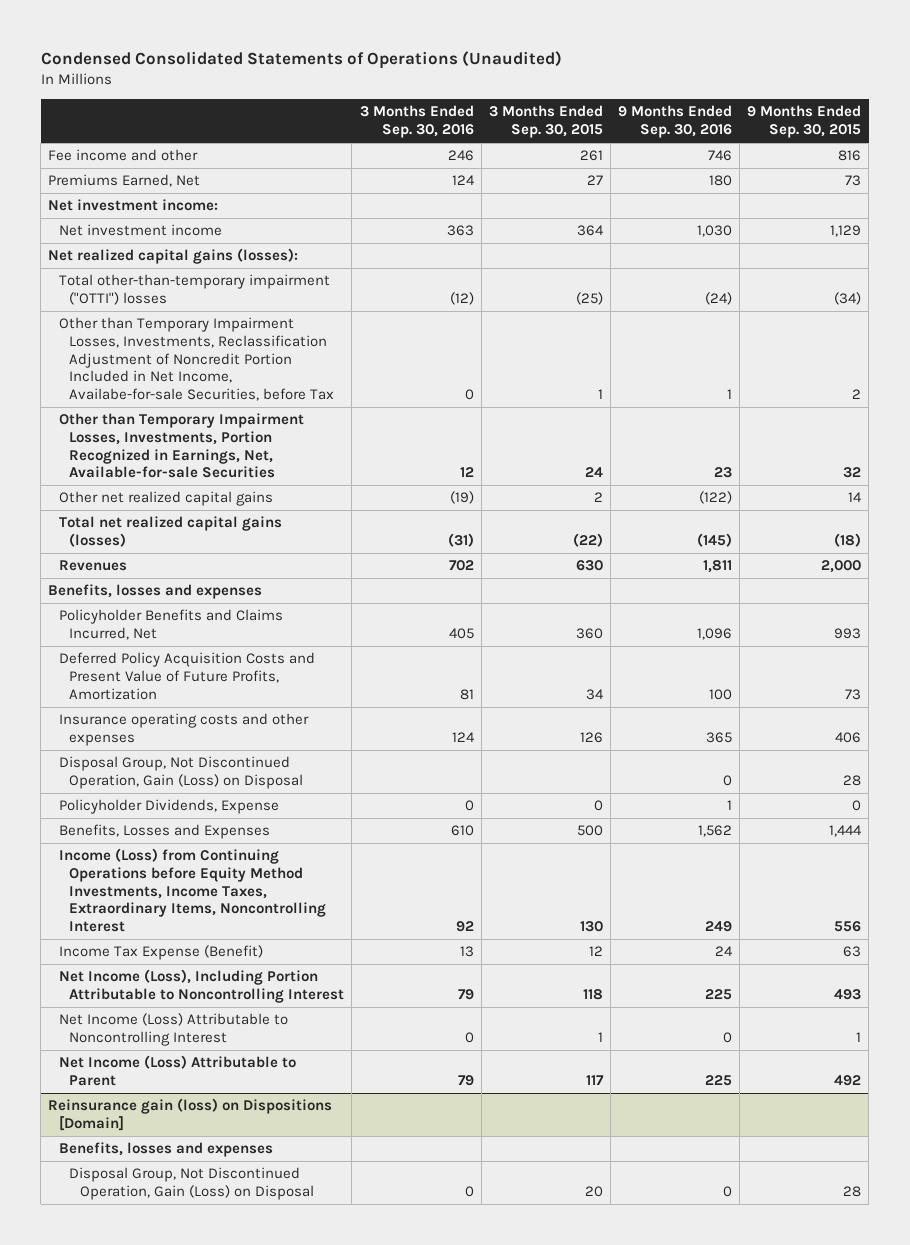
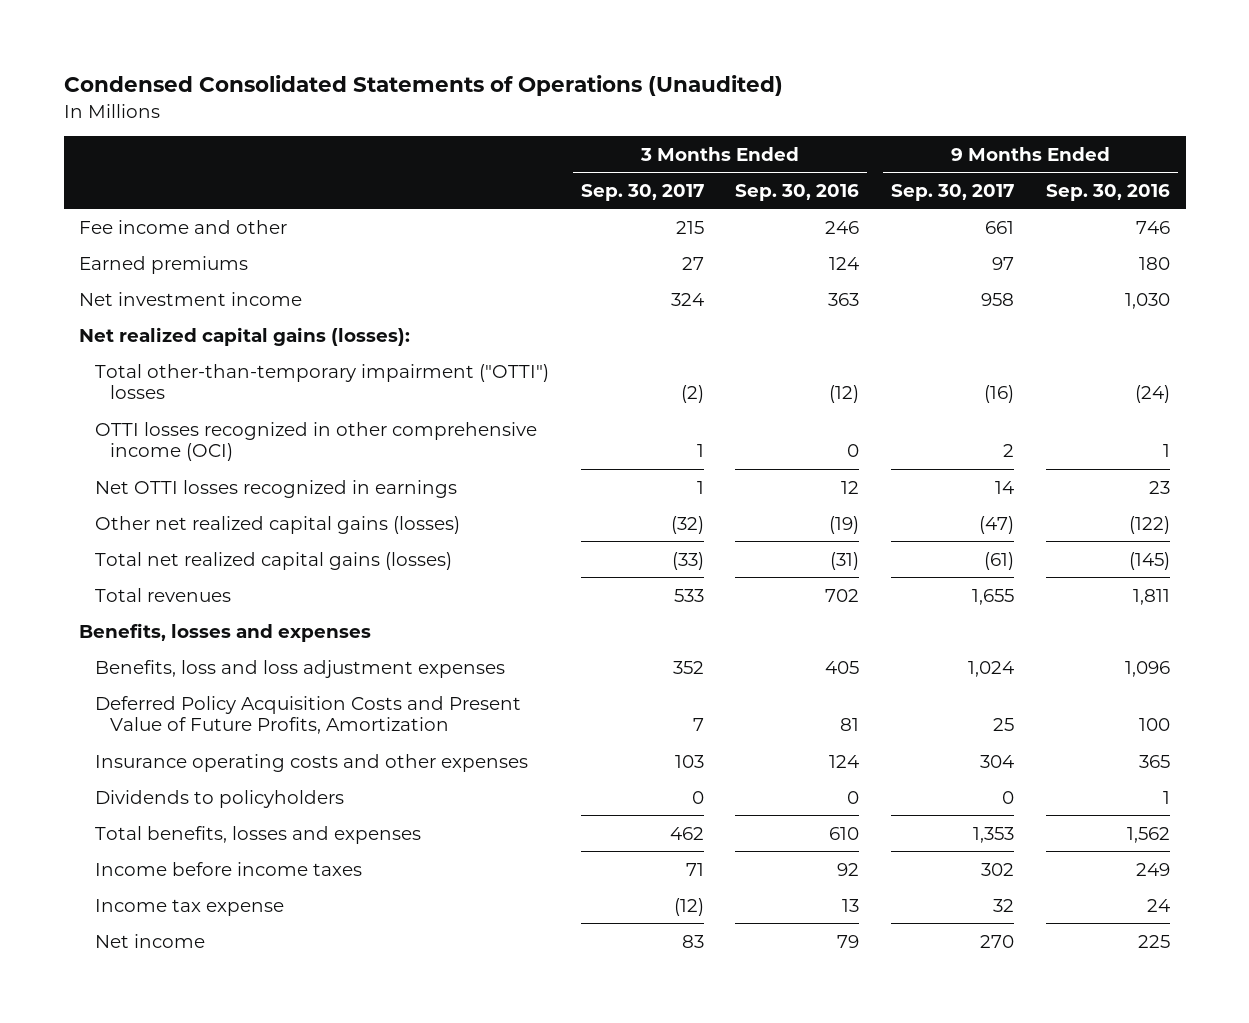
- | 3 Months Ended Sep. 30, 2016 | 3 Months Ended Sep. 30, 2015 | 9 Months Ended Sep. 30, 2016 | 9 Months Ended Sep. 30, 2015
+ | 3 Months Ended Sep. 30, 2017 | 3 Months Ended Sep. 30, 2016 | 9 Months Ended Sep. 30, 2017 | 9 Months Ended Sep. 30, 2016
- Premiums Earned, Net | 124 | 27 | 180 | 73
- Net investment income:
+ Earned premiums | 27 | 124 | 97 | 180
- Other than Temporary Impairment Losses, Investments, Reclassification Adjustment of Noncredit Portion Included in Net Income, Availabe-for-sale Securities, before Tax | 0 | 1 | 1 | 2
- Other than Temporary Impairment Losses, Investments, Portion Recognized in Earnings, Net, Available-for-sale Securities | 12 | 24 | 23 | 32
- Other net realized capital gains | (19) | 2 | (122) | 14
+ OTTI losses recognized in other comprehensive income (OCI) | 1 | 0 | 2 | 1
+ Net OTTI losses recognized in earnings | 1 | 12 | 14 | 23
+ Other net realized capital gains (losses) | (32) | (19) | (47) | (122)
- Revenues | 702 | 630 | 1,811 | 2,000
+ Total revenues | 533 | 702 | 1,655 | 1,811
- Policyholder Benefits and Claims Incurred, Net | 405 | 360 | 1,096 | 993
+ Benefits, loss and loss adjustment expenses | 352 | 405 | 1,024 | 1,096
- Disposal Group, Not Discontinued Operation, Gain (Loss) on Disposal | | | 0 | 28
- Policyholder Dividends, Expense | 0 | 0 | 1 | 0
- Benefits, Losses and Expenses | 610 | 500 | 1,562 | 1,444
- Income (Loss) from Continuing Operations before Equity Method Investments, Income Taxes, Extraordinary Items, Noncontrolling Interest | 92 | 130 | 249 | 556
- Income Tax Expense (Benefit) | 13 | 12 | 24 | 63
- Net Income (Loss), Including Portion Attributable to Noncontrolling Interest | 79 | 118 | 225 | 493
- Net Income (Loss) Attributable to Noncontrolling Interest | 0 | 1 | 0 | 1
- Net Income (Loss) Attributable to Parent | 79 | 117 | 225 | 492
- Reinsurance gain (loss) on Dispositions [Domain]
- Benefits, losses and expenses
- Disposal Group, Not Discontinued Operation, Gain (Loss) on Disposal | 0 | 20 | 0 | 28
+ Dividends to policyholders | 0 | 0 | 0 | 1
+ Total benefits, losses and expenses | 462 | 610 | 1,353 | 1,562
+ Income before income taxes | 71 | 92 | 302 | 249
+ Income tax expense | (12) | 13 | 32 | 24
+ Net income | 83 | 79 | 270 | 225

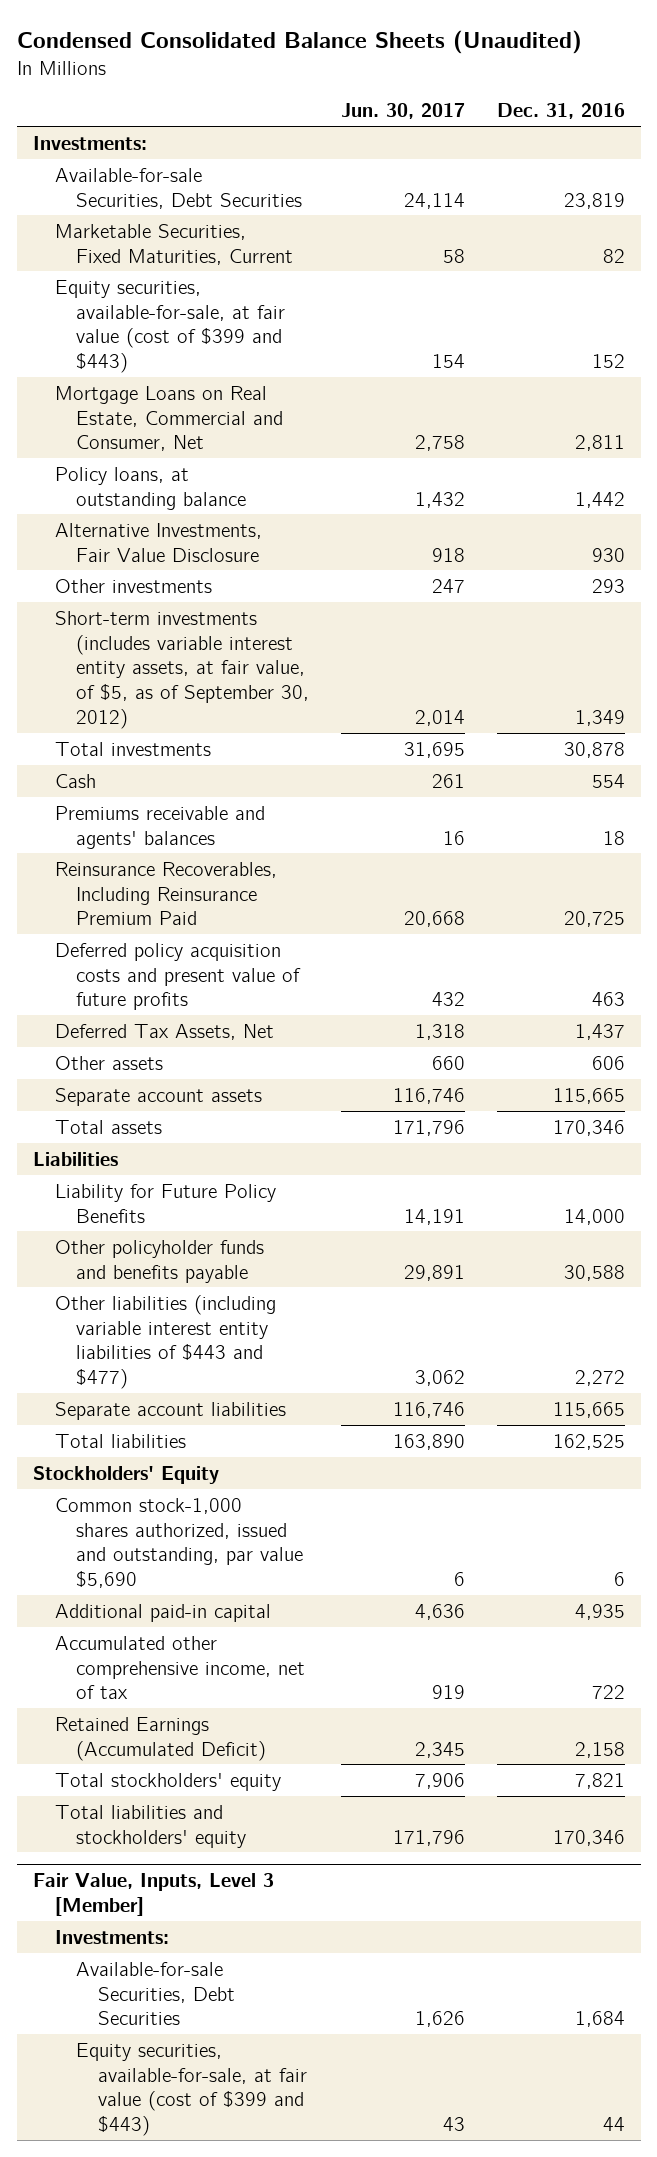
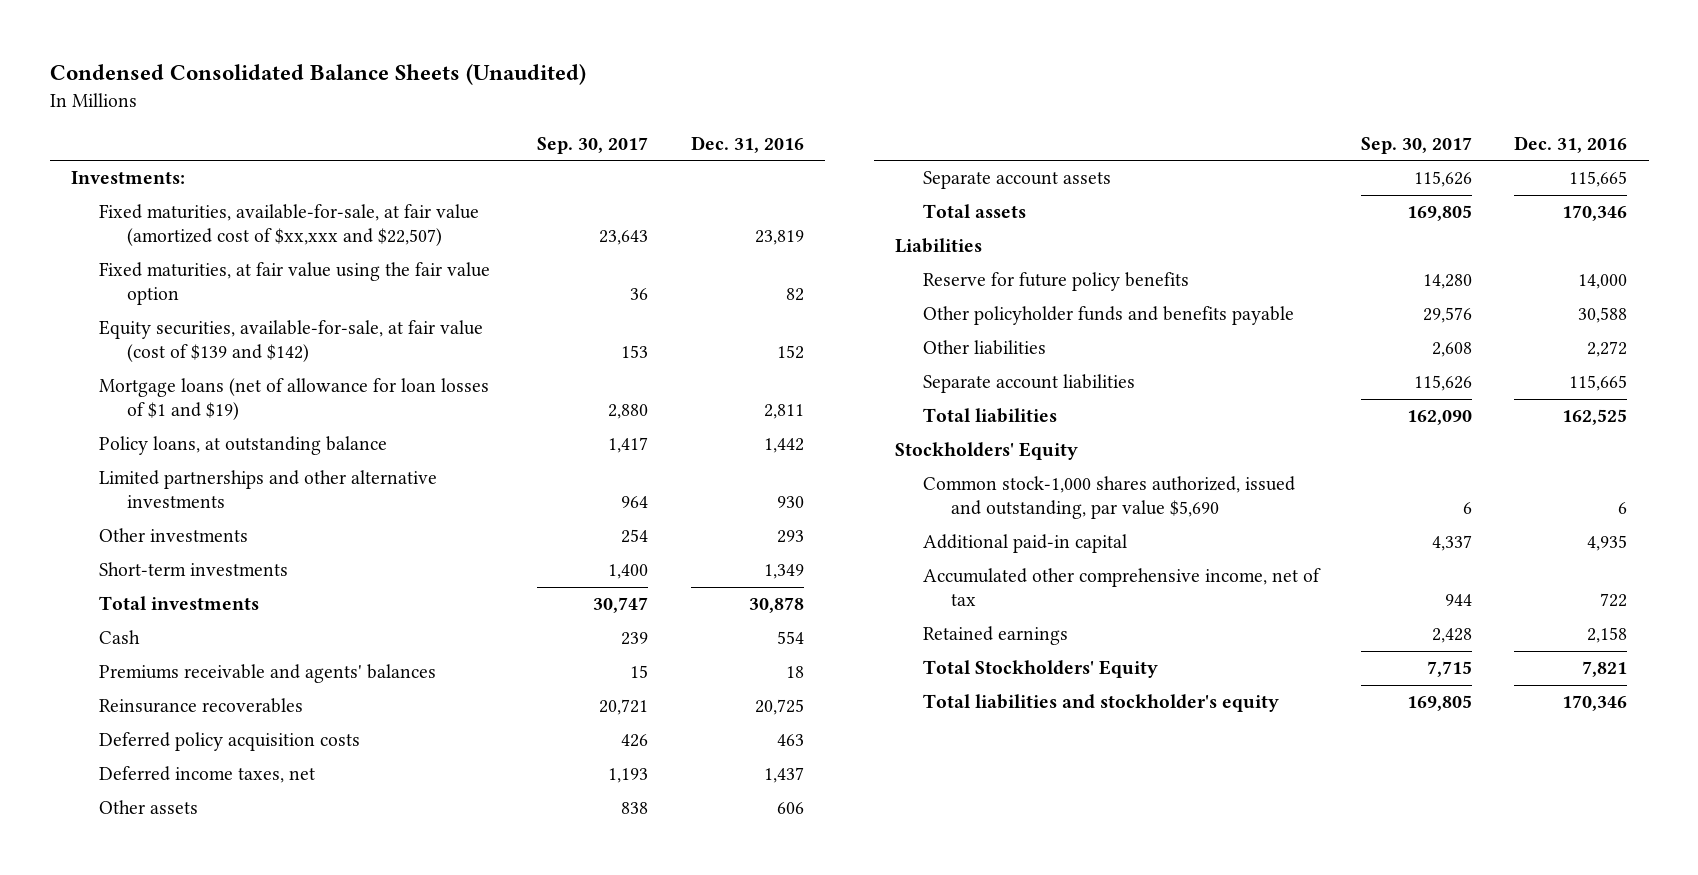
- | Jun. 30, 2017 | Dec. 31, 2016
+ | Sep. 30, 2017 | Dec. 31, 2016
- Available-for-sale Securities, Debt Securities | 24,114 | 23,819
- Marketable Securities, Fixed Maturities, Current | 58 | 82
- Equity securities, available-for-sale, at fair value (cost of $399 and $443) | 154 | 152
- Mortgage Loans on Real Estate, Commercial and Consumer, Net | 2,758 | 2,811
+ Fixed maturities, available-for-sale, at fair value (amortized cost of $xx,xxx and $22,507) | 23,643 | 23,819
+ Fixed maturities, at fair value using the fair value option | 36 | 82
+ Equity securities, available-for-sale, at fair value (cost of $139 and $142) | 153 | 152
+ Mortgage loans (net of allowance for loan losses of $1 and $19) | 2,880 | 2,811
- Alternative Investments, Fair Value Disclosure | 918 | 930
+ Limited partnerships and other alternative investments | 964 | 930
- Short-term investments (includes variable interest entity assets, at fair value, of $5, as of September 30, 2012) | 2,014 | 1,349
+ Short-term investments | 1,400 | 1,349
- Reinsurance Recoverables, Including Reinsurance Premium Paid | 20,668 | 20,725
- Deferred policy acquisition costs and present value of future profits | 432 | 463
- Deferred Tax Assets, Net | 1,318 | 1,437
+ Reinsurance recoverables | 20,721 | 20,725
+ Deferred policy acquisition costs | 426 | 463
+ Deferred income taxes, net | 1,193 | 1,437
- Liability for Future Policy Benefits | 14,191 | 14,000
+ Reserve for future policy benefits | 14,280 | 14,000
- Other liabilities (including variable interest entity liabilities of $443 and $477) | 3,062 | 2,272
+ Other liabilities | 2,608 | 2,272
- Retained Earnings (Accumulated Deficit) | 2,345 | 2,158
- Total stockholders' equity | 7,906 | 7,821
- Total liabilities and stockholders' equity | 171,796 | 170,346
- Fair Value, Inputs, Level 3 [Member]
- Investments:
- Available-for-sale Securities, Debt Securities | 1,626 | 1,684
- Equity securities, available-for-sale, at fair value (cost of $399 and $443) | 43 | 44
+ Retained earnings | 2,428 | 2,158
+ Total Stockholders' Equity | 7,715 | 7,821
+ Total liabilities and stockholder's equity | 169,805 | 170,346

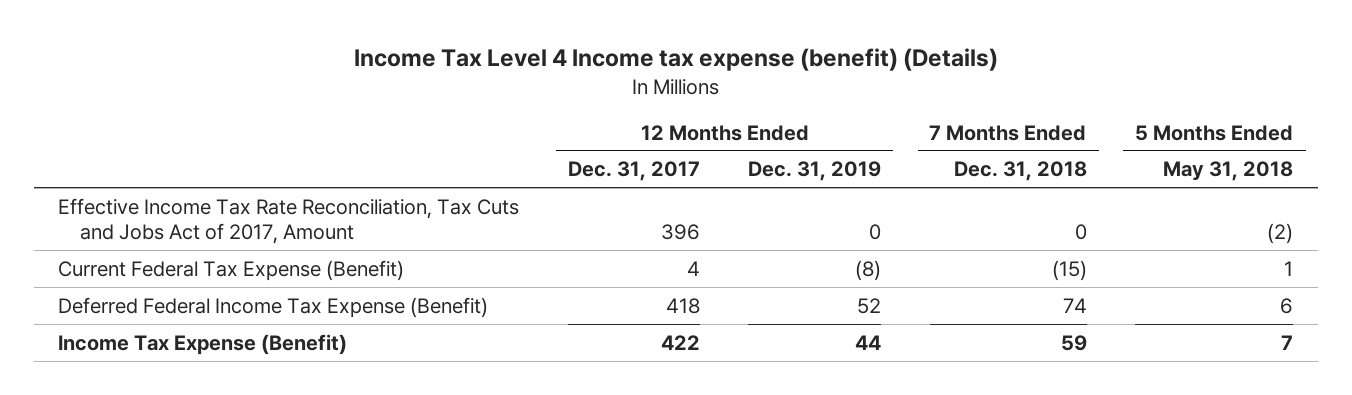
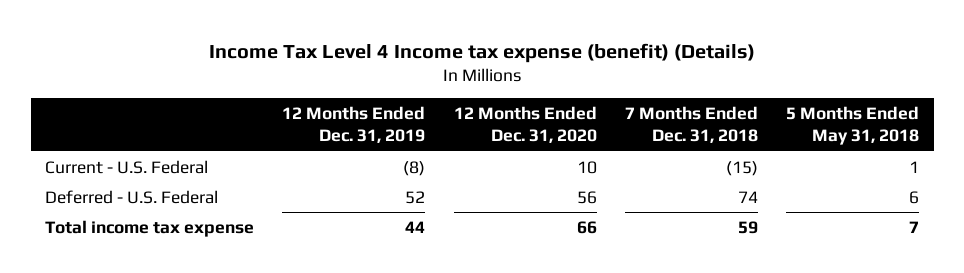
- | 12 Months Ended Dec. 31, 2017 | 12 Months Ended Dec. 31, 2019 | 7 Months Ended Dec. 31, 2018 | 5 Months Ended May 31, 2018
+ | 12 Months Ended Dec. 31, 2019 | 12 Months Ended Dec. 31, 2020 | 7 Months Ended Dec. 31, 2018 | 5 Months Ended May 31, 2018
- Effective Income Tax Rate Reconciliation, Tax Cuts and Jobs Act of 2017, Amount | 396 | 0 | 0 | (2)
- Current Federal Tax Expense (Benefit) | 4 | (8) | (15) | 1
- Deferred Federal Income Tax Expense (Benefit) | 418 | 52 | 74 | 6
- Income Tax Expense (Benefit) | 422 | 44 | 59 | 7
+ Current - U.S. Federal | (8) | 10 | (15) | 1
+ Deferred - U.S. Federal | 52 | 56 | 74 | 6
+ Total income tax expense | 44 | 66 | 59 | 7

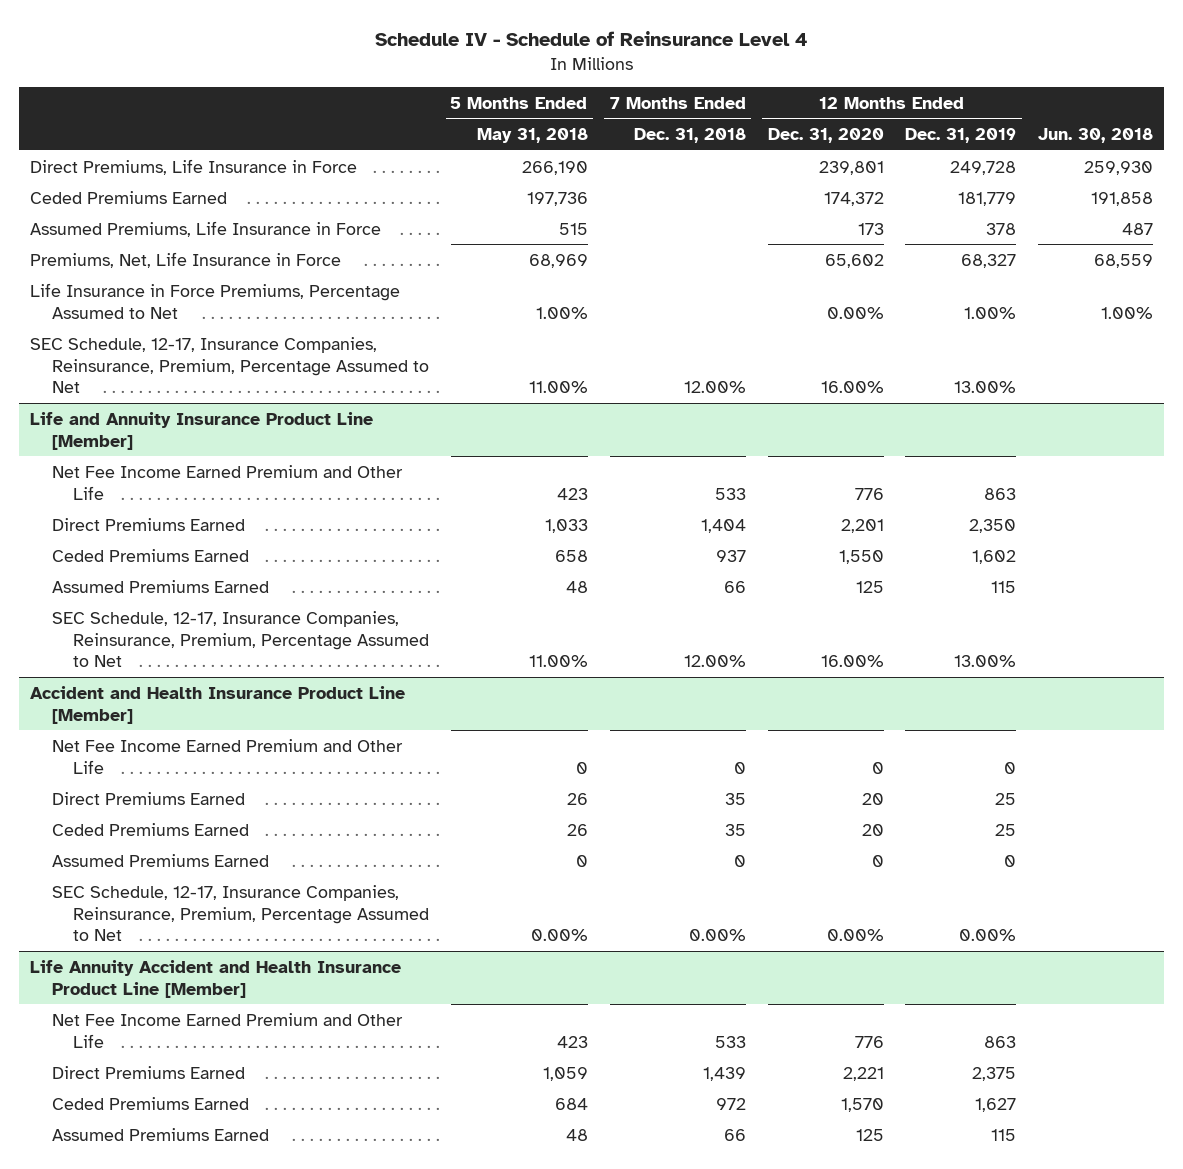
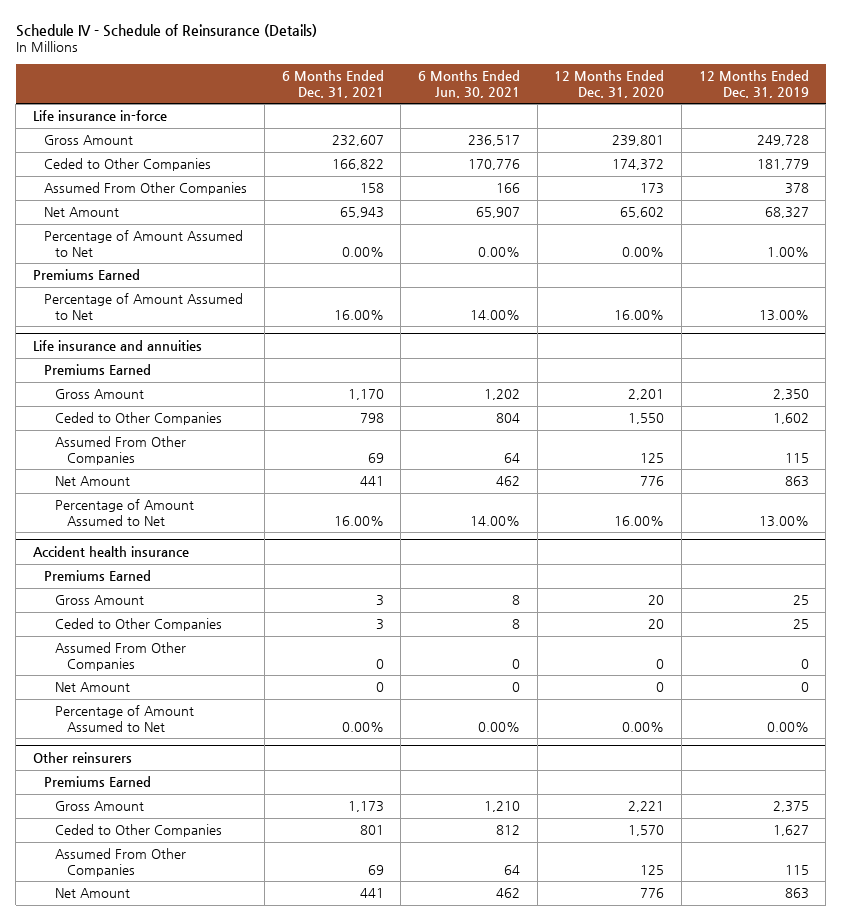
- Schedule IV - Schedule of Reinsurance Level 4
+ Schedule IV - Schedule of Reinsurance (Details)
- | 5 Months Ended May 31, 2018 | 7 Months Ended Dec. 31, 2018 | 12 Months Ended Dec. 31, 2020 | 12 Months Ended Dec. 31, 2019 | Jun. 30, 2018
+ | 6 Months Ended Dec. 31, 2021 | 6 Months Ended Jun. 30, 2021 | 12 Months Ended Dec. 31, 2020 | 12 Months Ended Dec. 31, 2019
- Direct Premiums, Life Insurance in Force | 266,190 | | 239,801 | 249,728 | 259,930
- Ceded Premiums Earned | 197,736 | | 174,372 | 181,779 | 191,858
- Assumed Premiums, Life Insurance in Force | 515 | | 173 | 378 | 487
- Premiums, Net, Life Insurance in Force | 68,969 | | 65,602 | 68,327 | 68,559
- Life Insurance in Force Premiums, Percentage Assumed to Net | 1.00% | | 0.00% | 1.00% | 1.00%
- SEC Schedule, 12-17, Insurance Companies, Reinsurance, Premium, Percentage Assumed to Net | 11.00% | 12.00% | 16.00% | 13.00% |
- Life and Annuity Insurance Product Line [Member]
- Net Fee Income Earned Premium and Other Life | 423 | 533 | 776 | 863 |
- Direct Premiums Earned | 1,033 | 1,404 | 2,201 | 2,350 |
- Ceded Premiums Earned | 658 | 937 | 1,550 | 1,602 |
- Assumed Premiums Earned | 48 | 66 | 125 | 115 |
- SEC Schedule, 12-17, Insurance Companies, Reinsurance, Premium, Percentage Assumed to Net | 11.00% | 12.00% | 16.00% | 13.00% |
- Accident and Health Insurance Product Line [Member]
- Net Fee Income Earned Premium and Other Life | 0 | 0 | 0 | 0 |
- Direct Premiums Earned | 26 | 35 | 20 | 25 |
- Ceded Premiums Earned | 26 | 35 | 20 | 25 |
- Assumed Premiums Earned | 0 | 0 | 0 | 0 |
- SEC Schedule, 12-17, Insurance Companies, Reinsurance, Premium, Percentage Assumed to Net | 0.00% | 0.00% | 0.00% | 0.00% |
- Life Annuity Accident and Health Insurance Product Line [Member]
- Net Fee Income Earned Premium and Other Life | 423 | 533 | 776 | 863 |
- Direct Premiums Earned | 1,059 | 1,439 | 2,221 | 2,375 |
- Ceded Premiums Earned | 684 | 972 | 1,570 | 1,627 |
- Assumed Premiums Earned | 48 | 66 | 125 | 115 |
+ Life insurance in-force
+ Gross Amount | 232,607 | 236,517 | 239,801 | 249,728
+ Ceded to Other Companies | 166,822 | 170,776 | 174,372 | 181,779
+ Assumed From Other Companies | 158 | 166 | 173 | 378
+ Net Amount | 65,943 | 65,907 | 65,602 | 68,327
+ Percentage of Amount Assumed to Net | 0.00% | 0.00% | 0.00% | 1.00%
+ Premiums Earned
+ Percentage of Amount Assumed to Net | 16.00% | 14.00% | 16.00% | 13.00%
+ Life insurance and annuities
+ Premiums Earned
+ Gross Amount | 1,170 | 1,202 | 2,201 | 2,350
+ Ceded to Other Companies | 798 | 804 | 1,550 | 1,602
+ Assumed From Other Companies | 69 | 64 | 125 | 115
+ Net Amount | 441 | 462 | 776 | 863
+ Percentage of Amount Assumed to Net | 16.00% | 14.00% | 16.00% | 13.00%
+ Accident health insurance
+ Premiums Earned
+ Gross Amount | 3 | 8 | 20 | 25
+ Ceded to Other Companies | 3 | 8 | 20 | 25
+ Assumed From Other Companies | 0 | 0 | 0 | 0
+ Net Amount | 0 | 0 | 0 | 0
+ Percentage of Amount Assumed to Net | 0.00% | 0.00% | 0.00% | 0.00%
+ Other reinsurers
+ Premiums Earned
+ Gross Amount | 1,173 | 1,210 | 2,221 | 2,375
+ Ceded to Other Companies | 801 | 812 | 1,570 | 1,627
+ Assumed From Other Companies | 69 | 64 | 125 | 115
+ Net Amount | 441 | 462 | 776 | 863

